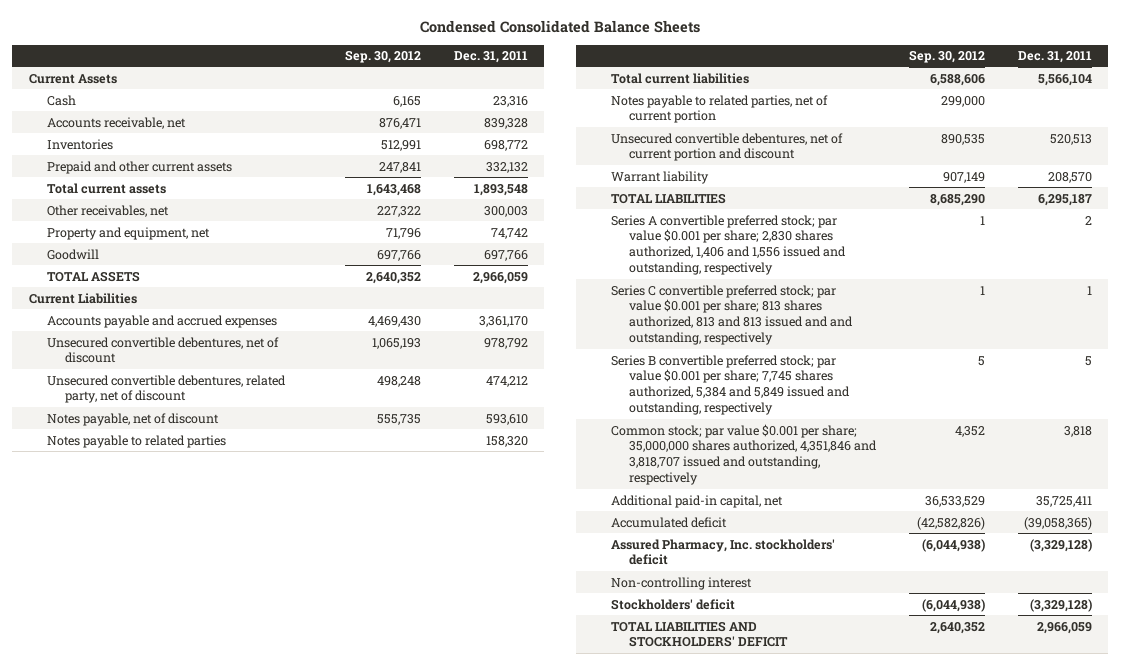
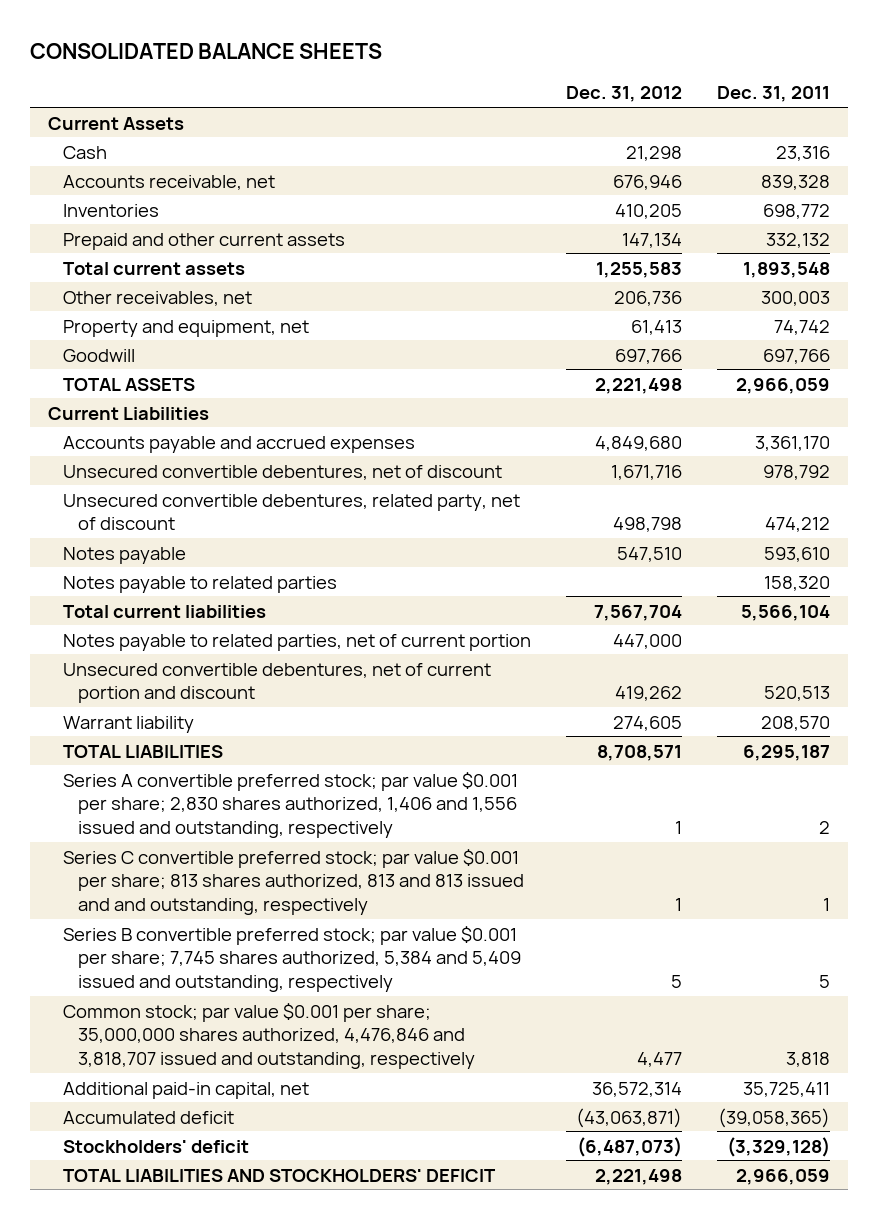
- Condensed Consolidated Balance Sheets
+ CONSOLIDATED BALANCE SHEETS
- | Sep. 30, 2012 | Dec. 31, 2011
+ | Dec. 31, 2012 | Dec. 31, 2011
- Notes payable, net of discount | 555,735 | 593,610
+ Notes payable | 547,510 | 593,610
- Series B convertible preferred stock; par value $0.001 per share; 7,745 shares authorized, 5,384 and 5,849 issued and outstanding, respectively | 5 | 5
- Common stock; par value $0.001 per share; 35,000,000 shares authorized, 4,351,846 and 3,818,707 issued and outstanding, respectively | 4,352 | 3,818
+ Series B convertible preferred stock; par value $0.001 per share; 7,745 shares authorized, 5,384 and 5,409 issued and outstanding, respectively | 5 | 5
+ Common stock; par value $0.001 per share; 35,000,000 shares authorized, 4,476,846 and 3,818,707 issued and outstanding, respectively | 4,477 | 3,818
- Assured Pharmacy, Inc. stockholders' deficit | (6,044,938) | (3,329,128)
- Non-controlling interest

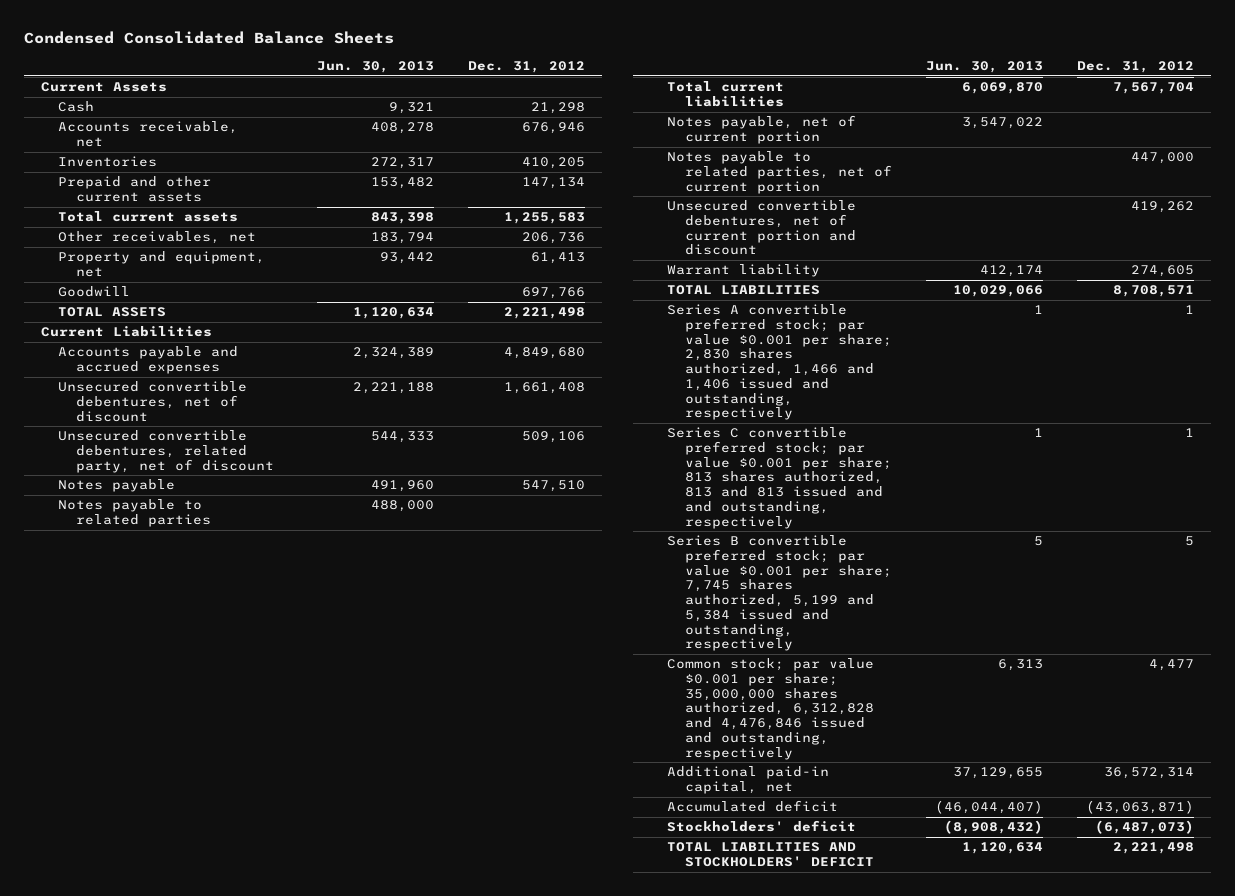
- CONSOLIDATED BALANCE SHEETS
+ Condensed Consolidated Balance Sheets
- | Dec. 31, 2012 | Dec. 31, 2011
+ | Jun. 30, 2013 | Dec. 31, 2012
- Unsecured convertible debentures, net of discount | 1,671,716 | 978,792
- Unsecured convertible debentures, related party, net of discount | 498,798 | 474,212
+ Unsecured convertible debentures, net of discount | 2,221,188 | 1,661,408
+ Unsecured convertible debentures, related party, net of discount | 544,333 | 509,106
+ Notes payable, net of current portion | 3,547,022 |
- Series A convertible preferred stock; par value $0.001 per share; 2,830 shares authorized, 1,406 and 1,556 issued and outstanding, respectively | 1 | 2
+ Series A convertible preferred stock; par value $0.001 per share; 2,830 shares authorized, 1,466 and 1,406 issued and outstanding, respectively | 1 | 1
- Series B convertible preferred stock; par value $0.001 per share; 7,745 shares authorized, 5,384 and 5,409 issued and outstanding, respectively | 5 | 5
- Common stock; par value $0.001 per share; 35,000,000 shares authorized, 4,476,846 and 3,818,707 issued and outstanding, respectively | 4,477 | 3,818
+ Series B convertible preferred stock; par value $0.001 per share; 7,745 shares authorized, 5,199 and 5,384 issued and outstanding, respectively | 5 | 5
+ Common stock; par value $0.001 per share; 35,000,000 shares authorized, 6,312,828 and 4,476,846 issued and outstanding, respectively | 6,313 | 4,477

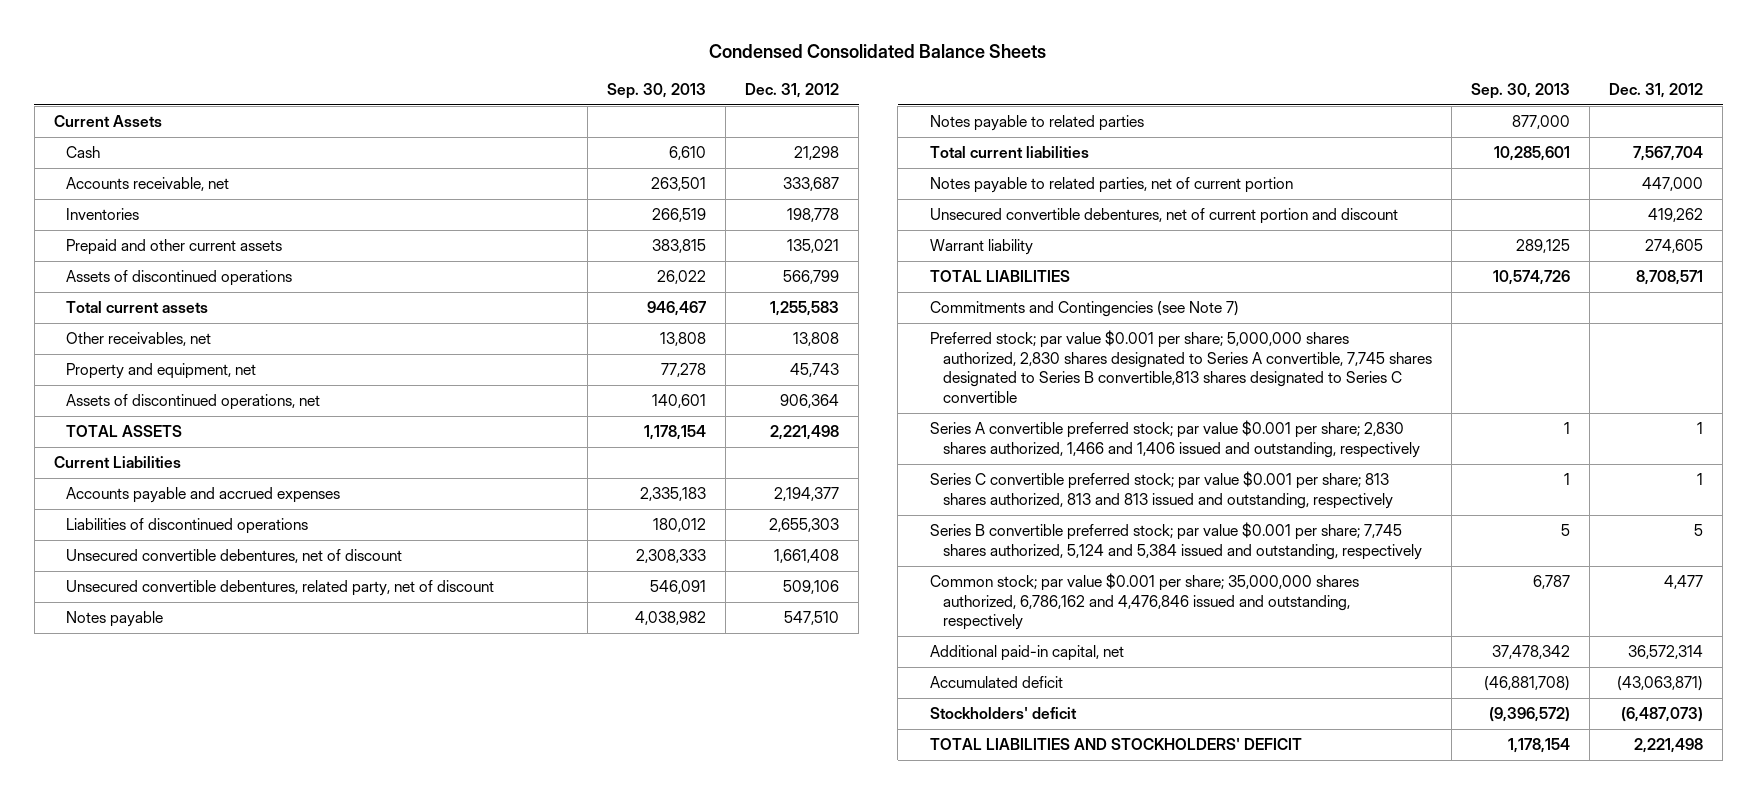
- | Jun. 30, 2013 | Dec. 31, 2012
+ | Sep. 30, 2013 | Dec. 31, 2012
- Accounts receivable, net | 408,278 | 676,946
- Inventories | 272,317 | 410,205
- Prepaid and other current assets | 153,482 | 147,134
+ Accounts receivable, net | 263,501 | 333,687
+ Inventories | 266,519 | 198,778
+ Prepaid and other current assets | 383,815 | 135,021
+ Assets of discontinued operations | 26,022 | 566,799
- Other receivables, net | 183,794 | 206,736
- Property and equipment, net | 93,442 | 61,413
- Goodwill | | 697,766
+ Other receivables, net | 13,808 | 13,808
+ Property and equipment, net | 77,278 | 45,743
+ Assets of discontinued operations, net | 140,601 | 906,364
- Accounts payable and accrued expenses | 2,324,389 | 4,849,680
+ Accounts payable and accrued expenses | 2,335,183 | 2,194,377
+ Liabilities of discontinued operations | 180,012 | 2,655,303
- Notes payable, net of current portion | 3,547,022 |
+ Commitments and Contingencies (see Note 7)
+ Preferred stock; par value $0.001 per share; 5,000,000 shares authorized, 2,830 shares designated to Series A convertible, 7,745 shares designated to Series B convertible,813 shares designated to Series C convertible
- Series C convertible preferred stock; par value $0.001 per share; 813 shares authorized, 813 and 813 issued and and outstanding, respectively | 1 | 1
- Series B convertible preferred stock; par value $0.001 per share; 7,745 shares authorized, 5,199 and 5,384 issued and outstanding, respectively | 5 | 5
- Common stock; par value $0.001 per share; 35,000,000 shares authorized, 6,312,828 and 4,476,846 issued and outstanding, respectively | 6,313 | 4,477
+ Series C convertible preferred stock; par value $0.001 per share; 813 shares authorized, 813 and 813 issued and outstanding, respectively | 1 | 1
+ Series B convertible preferred stock; par value $0.001 per share; 7,745 shares authorized, 5,124 and 5,384 issued and outstanding, respectively | 5 | 5
+ Common stock; par value $0.001 per share; 35,000,000 shares authorized, 6,786,162 and 4,476,846 issued and outstanding, respectively | 6,787 | 4,477

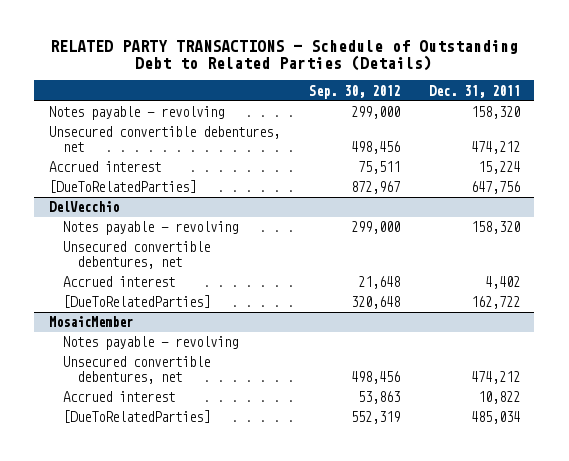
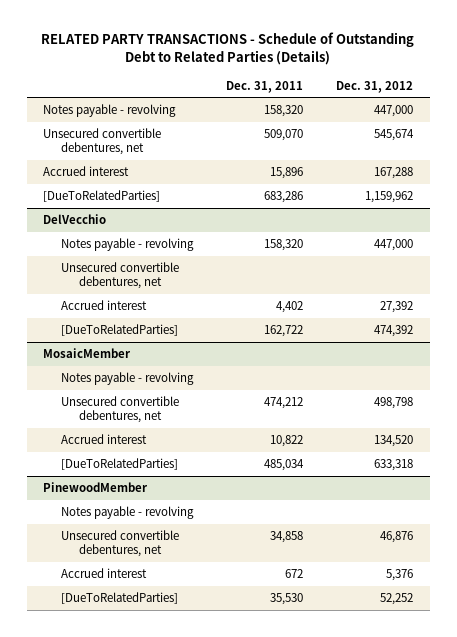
- | Sep. 30, 2012 | Dec. 31, 2011
+ | Dec. 31, 2011 | Dec. 31, 2012
- Unsecured convertible debentures, net | 498,456 | 474,212
- Accrued interest | 75,511 | 15,224
- [DueToRelatedParties] | 872,967 | 647,756
+ Unsecured convertible debentures, net | 509,070 | 545,674
+ Accrued interest | 15,896 | 167,288
+ [DueToRelatedParties] | 683,286 | 1,159,962
+ PinewoodMember
+ Notes payable - revolving
+ Unsecured convertible debentures, net | 34,858 | 46,876
+ Accrued interest | 672 | 5,376
+ [DueToRelatedParties] | 35,530 | 52,252

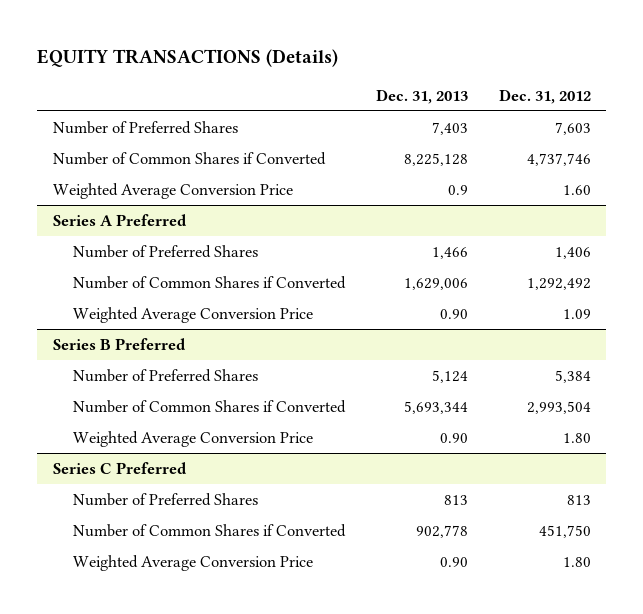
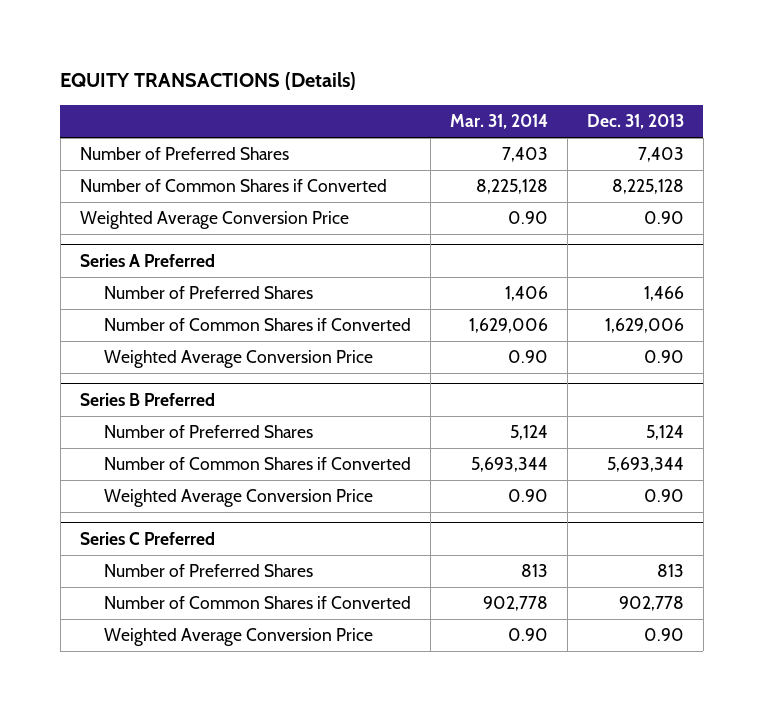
- | Dec. 31, 2013 | Dec. 31, 2012
+ | Mar. 31, 2014 | Dec. 31, 2013
- Weighted Average Conversion Price | 0.9 | 1.60
+ Weighted Average Conversion Price | 0.90 | 0.90

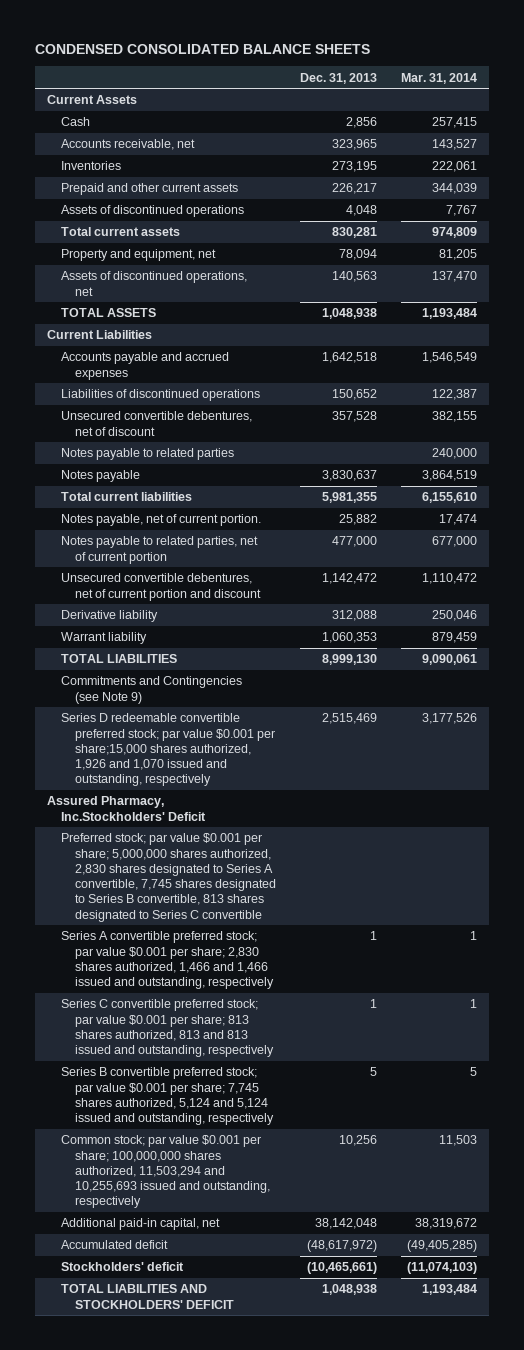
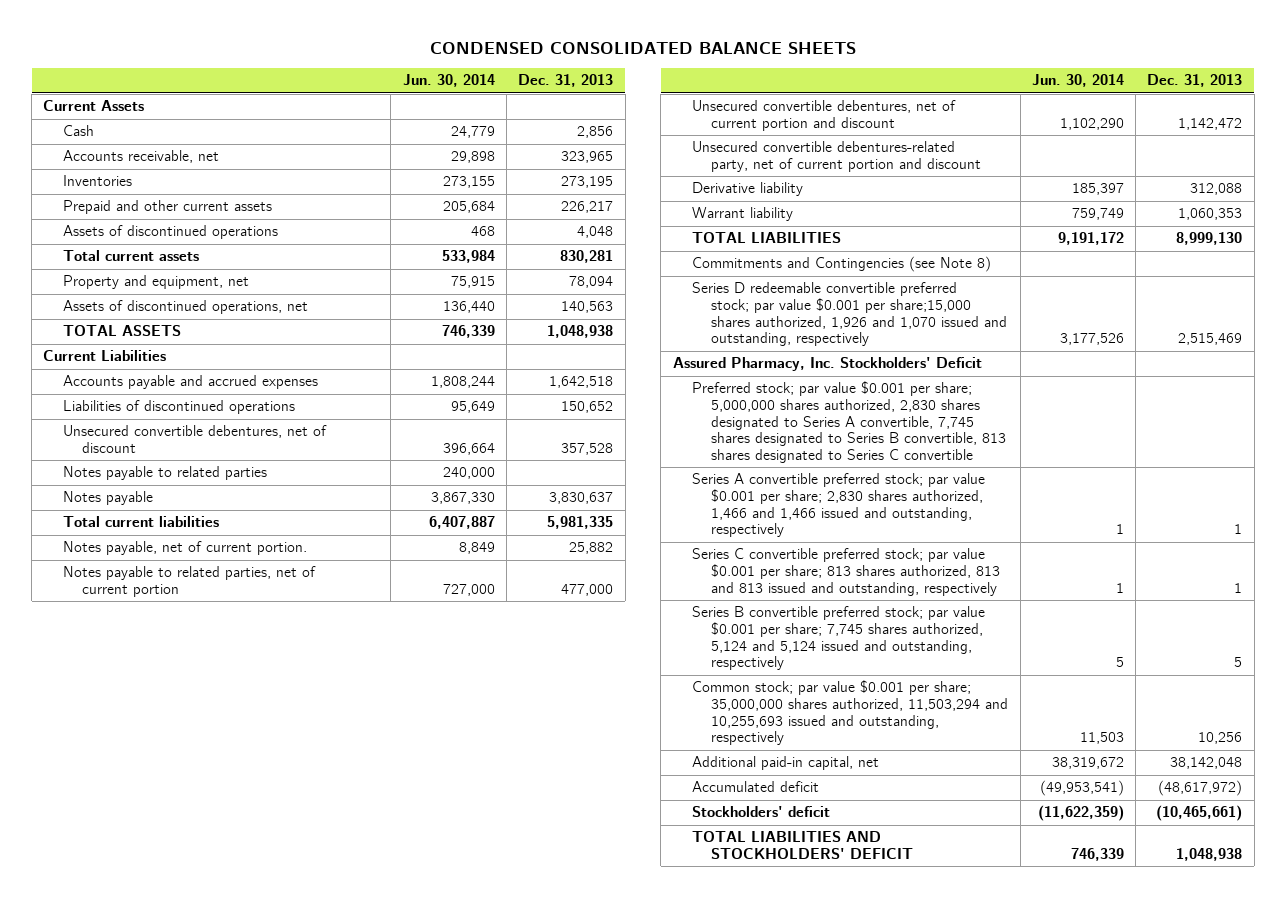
- | Dec. 31, 2013 | Mar. 31, 2014
+ | Jun. 30, 2014 | Dec. 31, 2013
- Total current liabilities | 5,981,355 | 6,155,610
+ Total current liabilities | 6,407,887 | 5,981,335
+ Unsecured convertible debentures-related party, net of current portion and discount
- Commitments and Contingencies (see Note 9)
+ Commitments and Contingencies (see Note 8)
- Assured Pharmacy, Inc.Stockholders' Deficit
+ Assured Pharmacy, Inc. Stockholders' Deficit
- Common stock; par value $0.001 per share; 100,000,000 shares authorized, 11,503,294 and 10,255,693 issued and outstanding, respectively | 10,256 | 11,503
+ Common stock; par value $0.001 per share; 35,000,000 shares authorized, 11,503,294 and 10,255,693 issued and outstanding, respectively | 11,503 | 10,256

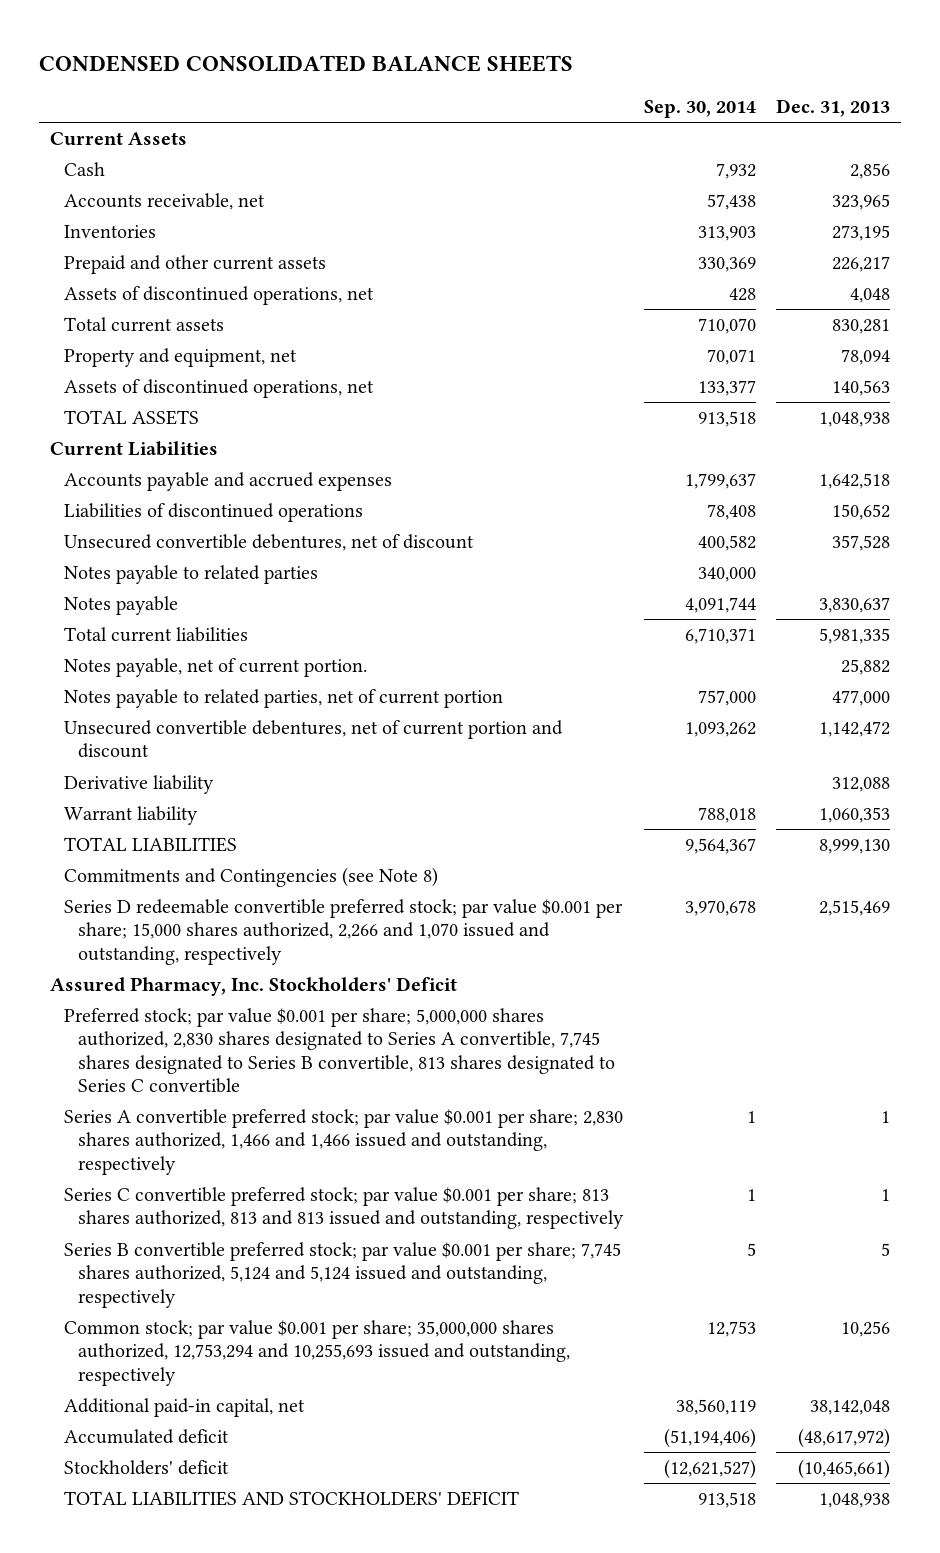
- | Jun. 30, 2014 | Dec. 31, 2013
+ | Sep. 30, 2014 | Dec. 31, 2013
- Assets of discontinued operations | 468 | 4,048
+ Assets of discontinued operations, net | 428 | 4,048
- Unsecured convertible debentures-related party, net of current portion and discount
- Series D redeemable convertible preferred stock; par value $0.001 per share;15,000 shares authorized, 1,926 and 1,070 issued and outstanding, respectively | 3,177,526 | 2,515,469
+ Series D redeemable convertible preferred stock; par value $0.001 per share; 15,000 shares authorized, 2,266 and 1,070 issued and outstanding, respectively | 3,970,678 | 2,515,469
- Common stock; par value $0.001 per share; 35,000,000 shares authorized, 11,503,294 and 10,255,693 issued and outstanding, respectively | 11,503 | 10,256
+ Common stock; par value $0.001 per share; 35,000,000 shares authorized, 12,753,294 and 10,255,693 issued and outstanding, respectively | 12,753 | 10,256

